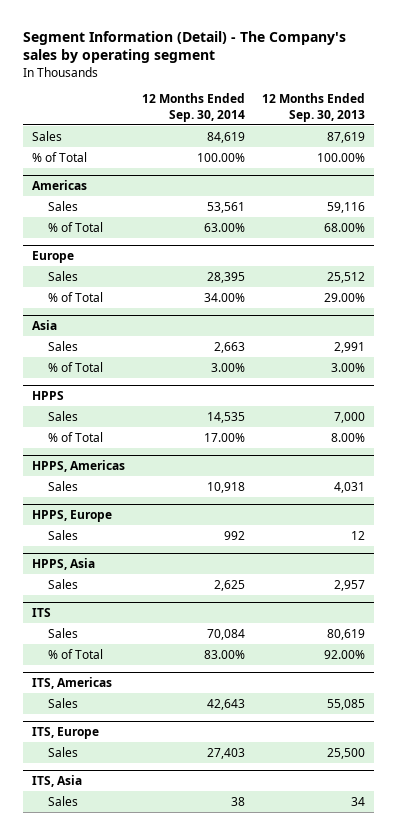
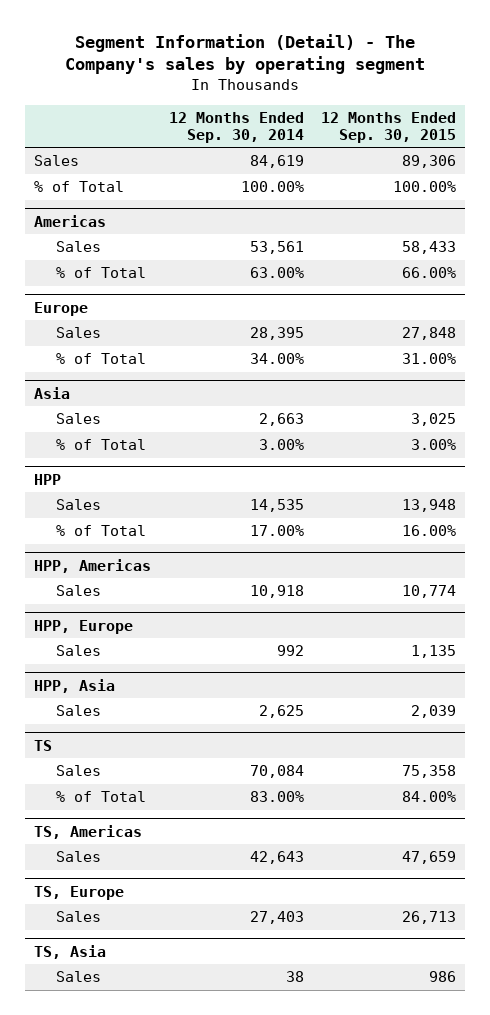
- | 12 Months Ended Sep. 30, 2014 | 12 Months Ended Sep. 30, 2013
+ | 12 Months Ended Sep. 30, 2014 | 12 Months Ended Sep. 30, 2015
- HPPS
+ HPP
- HPPS, Americas
+ HPP, Americas
- HPPS, Europe
+ HPP, Europe
- HPPS, Asia
+ HPP, Asia
- ITS
+ TS
- ITS, Americas
+ TS, Americas
- ITS, Europe
+ TS, Europe
- ITS, Asia
+ TS, Asia

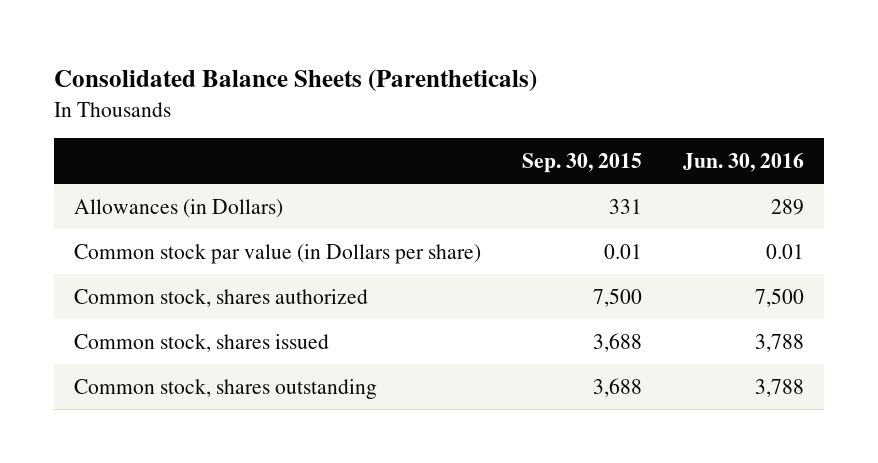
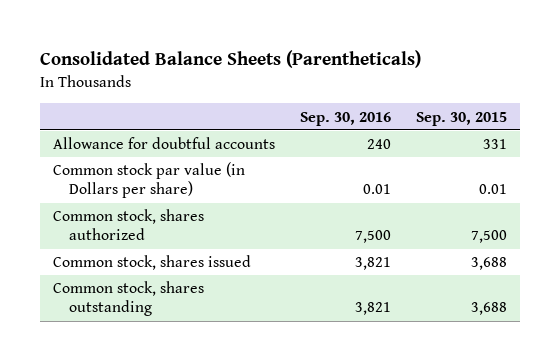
- | Sep. 30, 2015 | Jun. 30, 2016
+ | Sep. 30, 2016 | Sep. 30, 2015
- Allowances (in Dollars) | 331 | 289
+ Allowance for doubtful accounts | 240 | 331

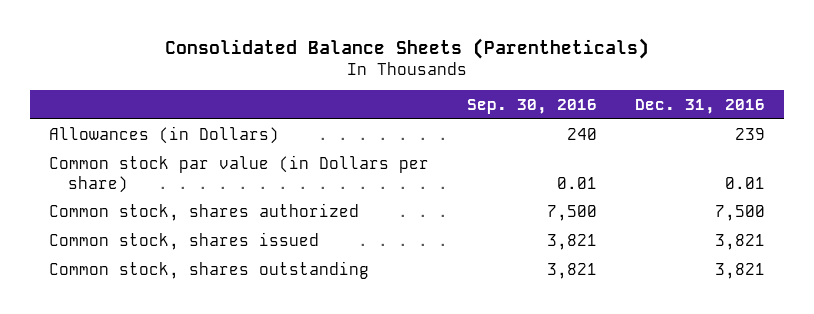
- | Sep. 30, 2016 | Sep. 30, 2015
+ | Sep. 30, 2016 | Dec. 31, 2016
- Allowance for doubtful accounts | 240 | 331
+ Allowances (in Dollars) | 240 | 239

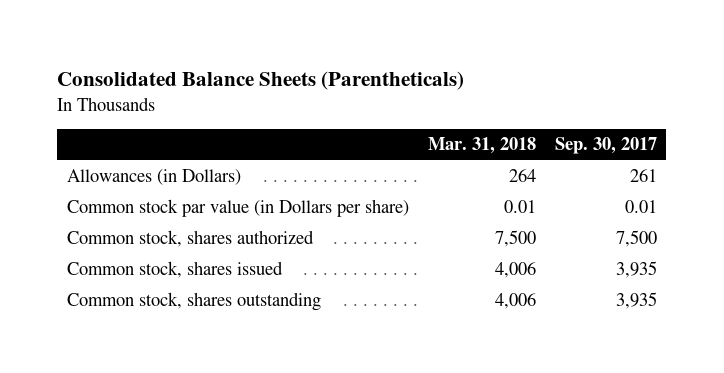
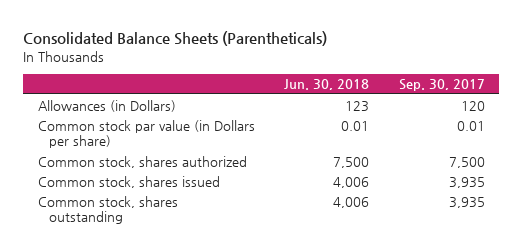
- | Mar. 31, 2018 | Sep. 30, 2017
+ | Jun. 30, 2018 | Sep. 30, 2017
- Allowances (in Dollars) | 264 | 261
+ Allowances (in Dollars) | 123 | 120

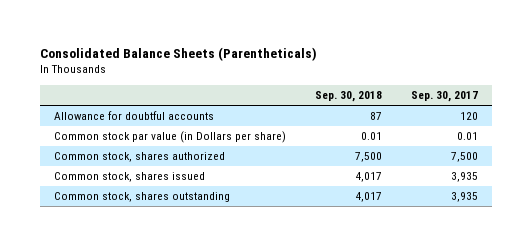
- | Jun. 30, 2018 | Sep. 30, 2017
+ | Sep. 30, 2018 | Sep. 30, 2017
- Allowances (in Dollars) | 123 | 120
+ Allowance for doubtful accounts | 87 | 120

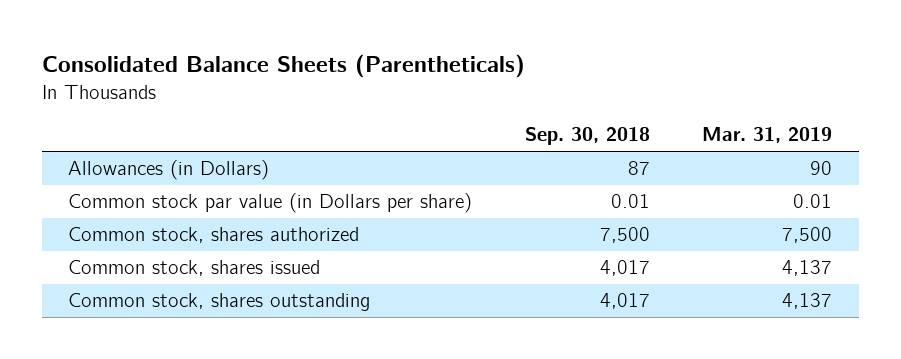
- | Sep. 30, 2018 | Sep. 30, 2017
+ | Sep. 30, 2018 | Mar. 31, 2019
- Allowance for doubtful accounts | 87 | 120
+ Allowances (in Dollars) | 87 | 90

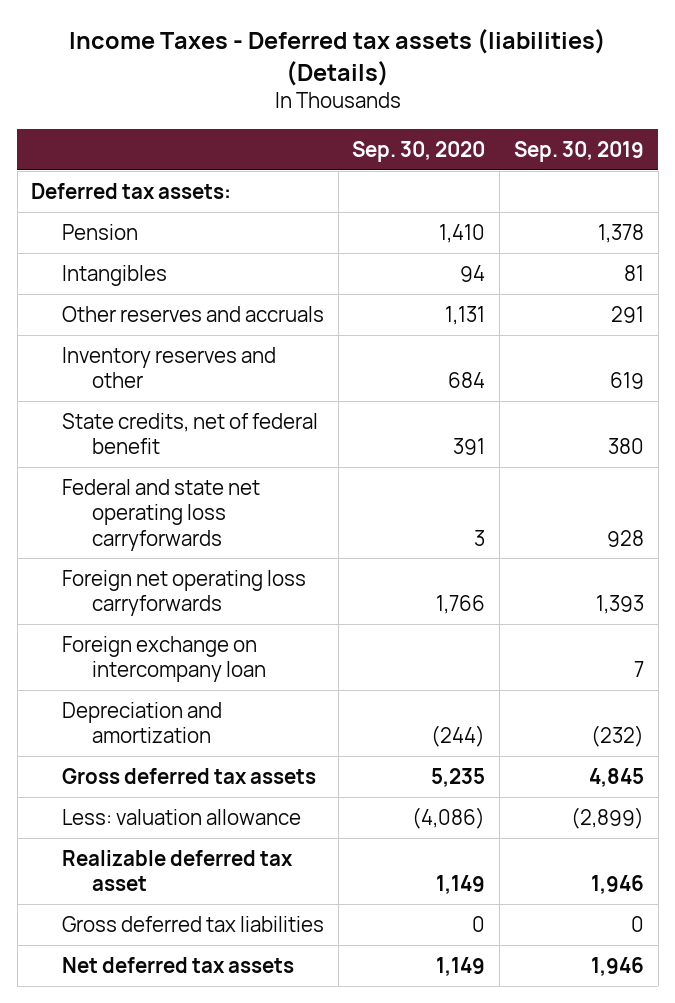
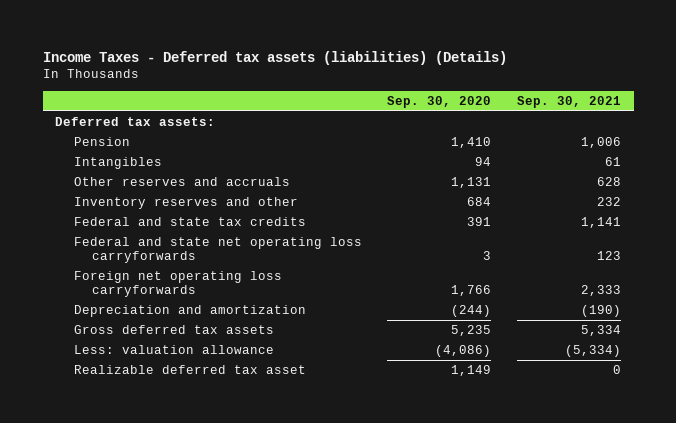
- | Sep. 30, 2020 | Sep. 30, 2019
+ | Sep. 30, 2020 | Sep. 30, 2021
- State credits, net of federal benefit | 391 | 380
+ Federal and state tax credits | 391 | 1,141
- Foreign exchange on intercompany loan | | 7
- Gross deferred tax liabilities | 0 | 0
- Net deferred tax assets | 1,149 | 1,946

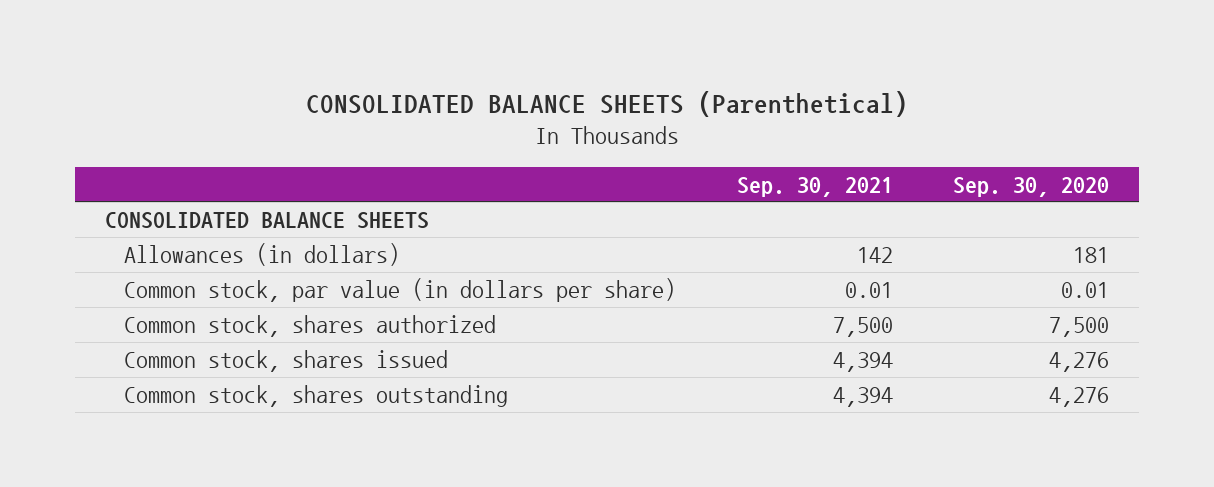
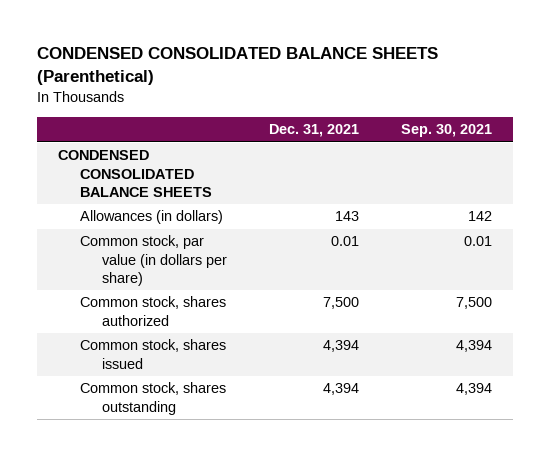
- CONSOLIDATED BALANCE SHEETS (Parenthetical)
+ CONDENSED CONSOLIDATED BALANCE SHEETS (Parenthetical)
- | Sep. 30, 2021 | Sep. 30, 2020
+ | Dec. 31, 2021 | Sep. 30, 2021
- CONSOLIDATED BALANCE SHEETS
+ CONDENSED CONSOLIDATED BALANCE SHEETS

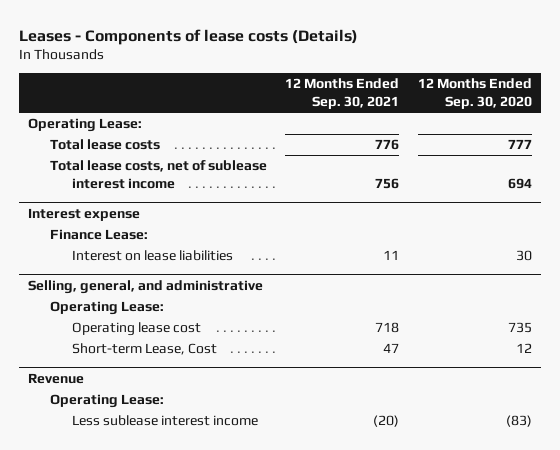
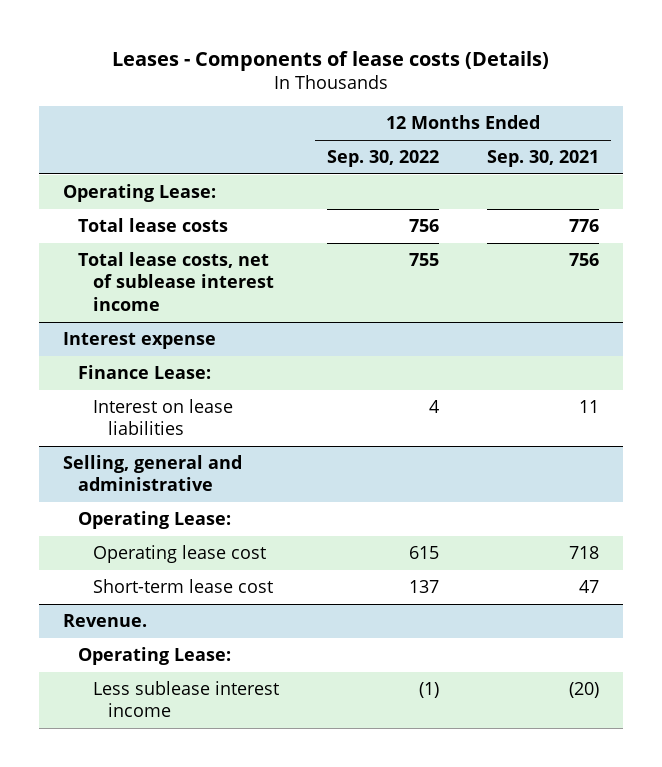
- | 12 Months Ended Sep. 30, 2021 | 12 Months Ended Sep. 30, 2020
+ | 12 Months Ended Sep. 30, 2022 | 12 Months Ended Sep. 30, 2021
- Selling, general, and administrative
+ Selling, general and administrative
- Short-term Lease, Cost | 47 | 12
- Revenue
+ Short-term lease cost | 137 | 47
+ Revenue.

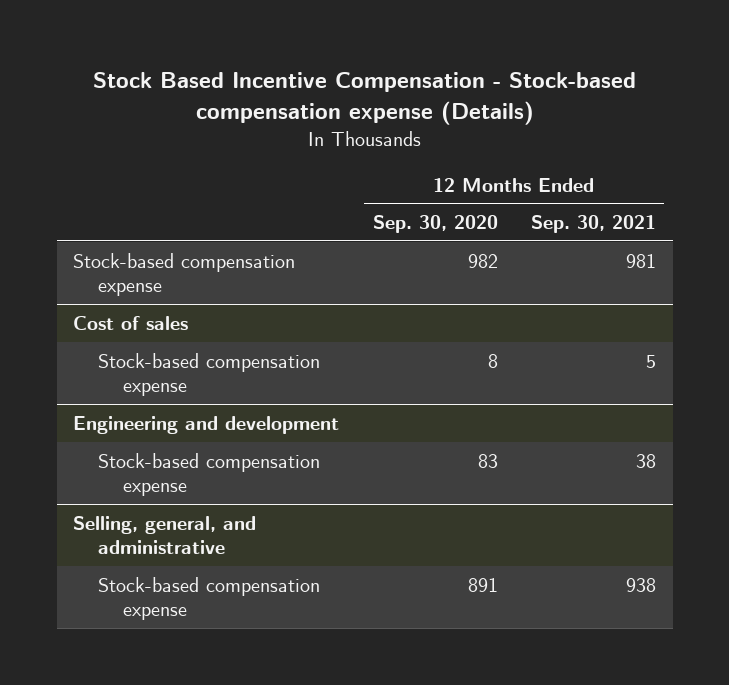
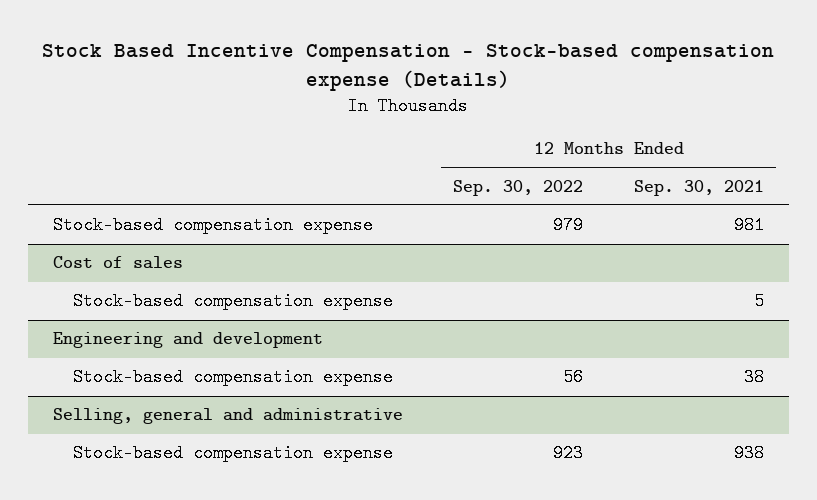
- | 12 Months Ended Sep. 30, 2020 | 12 Months Ended Sep. 30, 2021
+ | 12 Months Ended Sep. 30, 2022 | 12 Months Ended Sep. 30, 2021
- Selling, general, and administrative
+ Selling, general and administrative

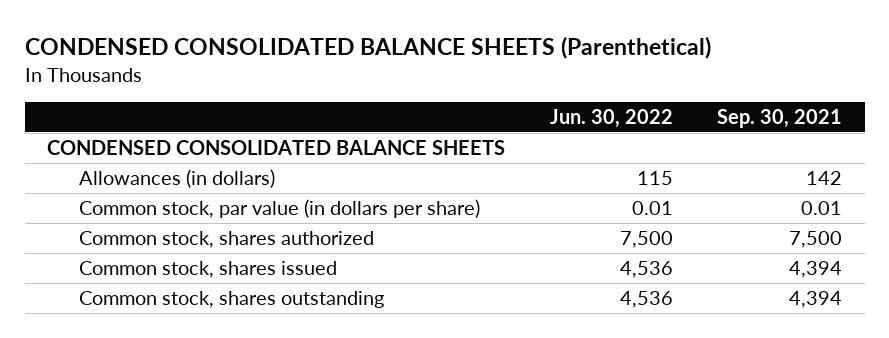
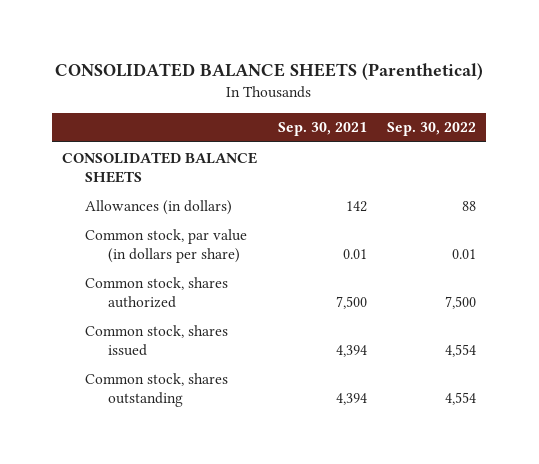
- CONDENSED CONSOLIDATED BALANCE SHEETS (Parenthetical)
+ CONSOLIDATED BALANCE SHEETS (Parenthetical)
- | Jun. 30, 2022 | Sep. 30, 2021
+ | Sep. 30, 2021 | Sep. 30, 2022
- CONDENSED CONSOLIDATED BALANCE SHEETS
+ CONSOLIDATED BALANCE SHEETS

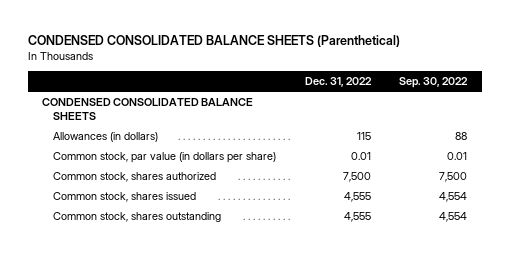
- CONSOLIDATED BALANCE SHEETS (Parenthetical)
+ CONDENSED CONSOLIDATED BALANCE SHEETS (Parenthetical)
- | Sep. 30, 2021 | Sep. 30, 2022
+ | Dec. 31, 2022 | Sep. 30, 2022
- CONSOLIDATED BALANCE SHEETS
+ CONDENSED CONSOLIDATED BALANCE SHEETS

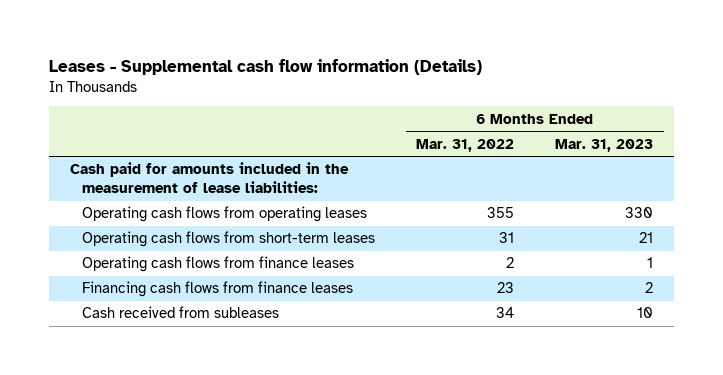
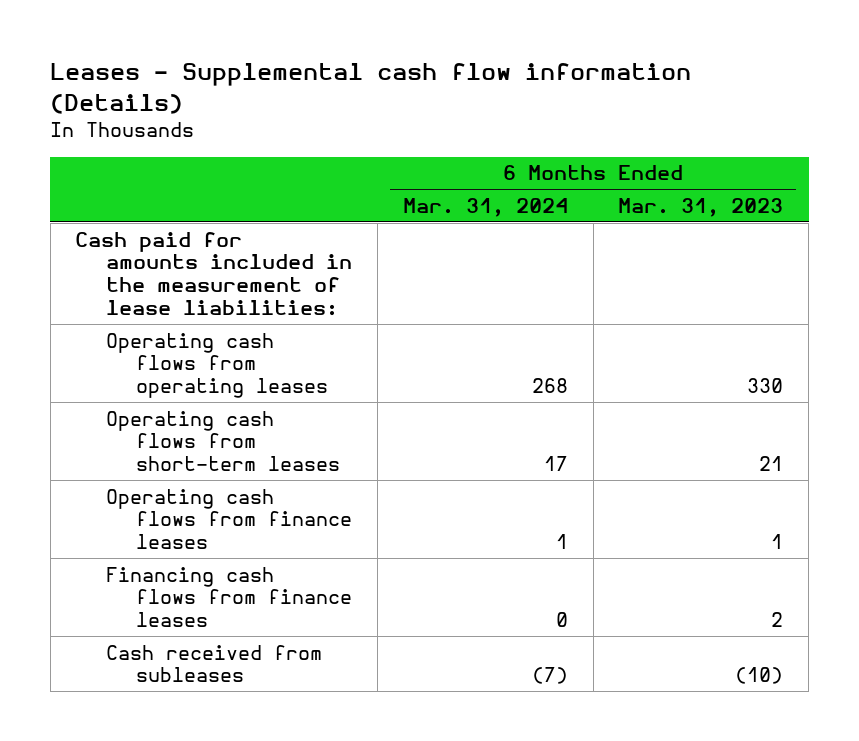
- | 6 Months Ended Mar. 31, 2022 | 6 Months Ended Mar. 31, 2023
+ | 6 Months Ended Mar. 31, 2024 | 6 Months Ended Mar. 31, 2023
- Cash received from subleases | 34 | 10
+ Cash received from subleases | (7) | (10)

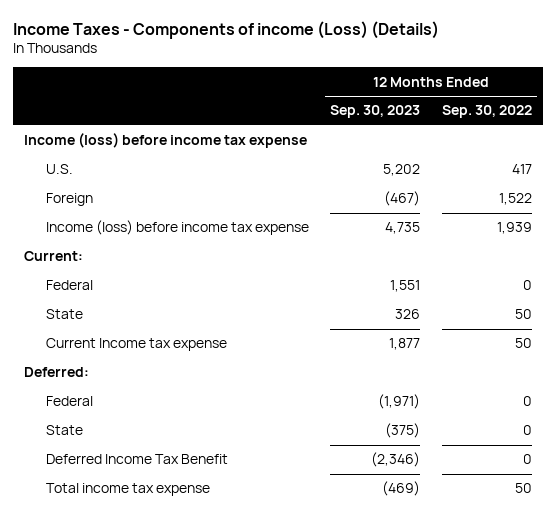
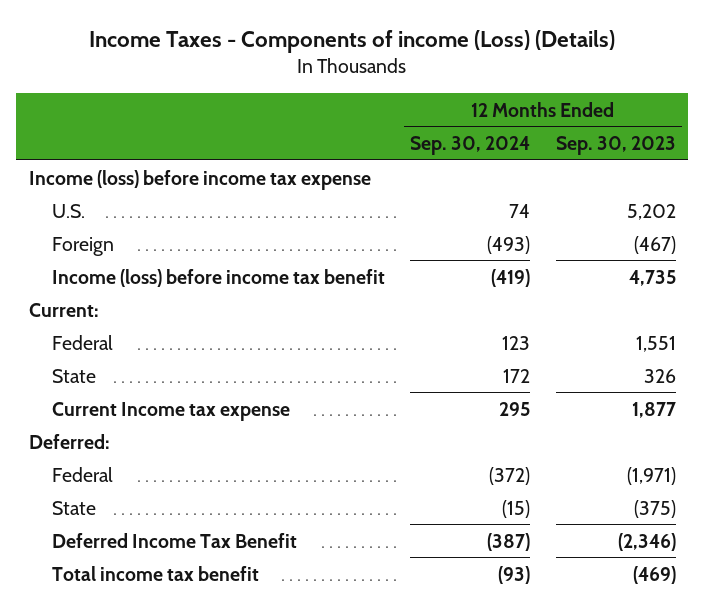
- | 12 Months Ended Sep. 30, 2023 | 12 Months Ended Sep. 30, 2022
+ | 12 Months Ended Sep. 30, 2024 | 12 Months Ended Sep. 30, 2023
- Income (loss) before income tax expense | 4,735 | 1,939
+ Income (loss) before income tax benefit | (419) | 4,735
- Total income tax expense | (469) | 50
+ Total income tax benefit | (93) | (469)

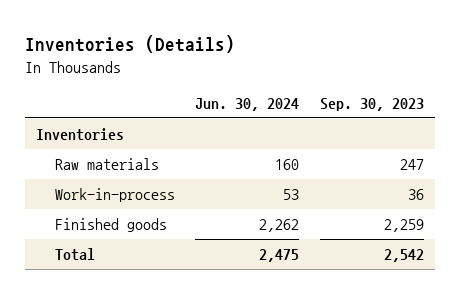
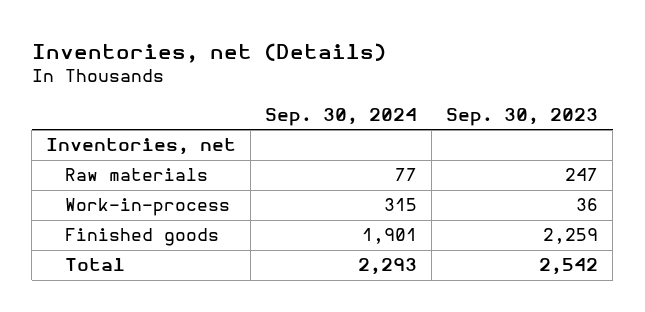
- Inventories (Details)
+ Inventories, net (Details)
- | Jun. 30, 2024 | Sep. 30, 2023
+ | Sep. 30, 2024 | Sep. 30, 2023
- Inventories
+ Inventories, net

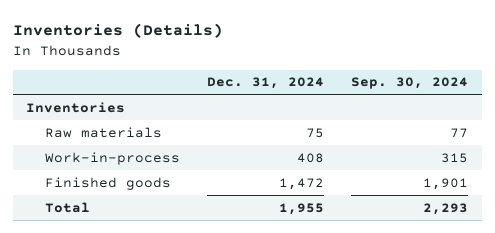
- Inventories, net (Details)
+ Inventories (Details)
- | Sep. 30, 2024 | Sep. 30, 2023
+ | Dec. 31, 2024 | Sep. 30, 2024
- Inventories, net
+ Inventories

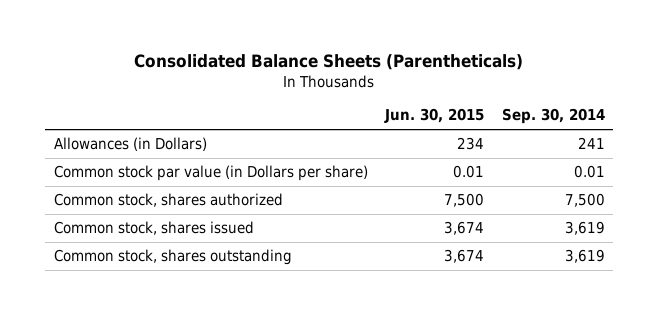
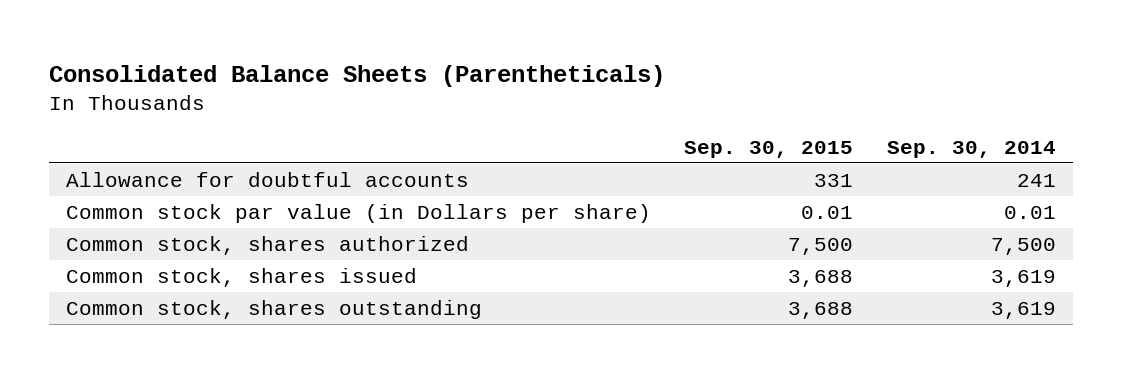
- | Jun. 30, 2015 | Sep. 30, 2014
+ | Sep. 30, 2015 | Sep. 30, 2014
- Allowances (in Dollars) | 234 | 241
+ Allowance for doubtful accounts | 331 | 241

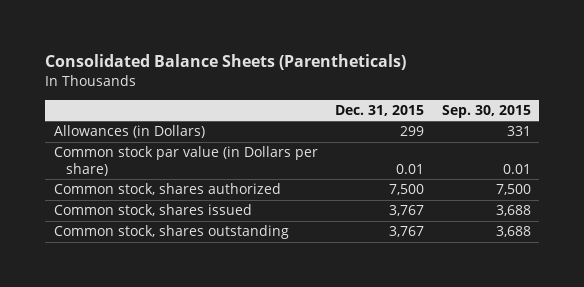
- | Sep. 30, 2015 | Sep. 30, 2014
+ | Dec. 31, 2015 | Sep. 30, 2015
- Allowance for doubtful accounts | 331 | 241
+ Allowances (in Dollars) | 299 | 331

